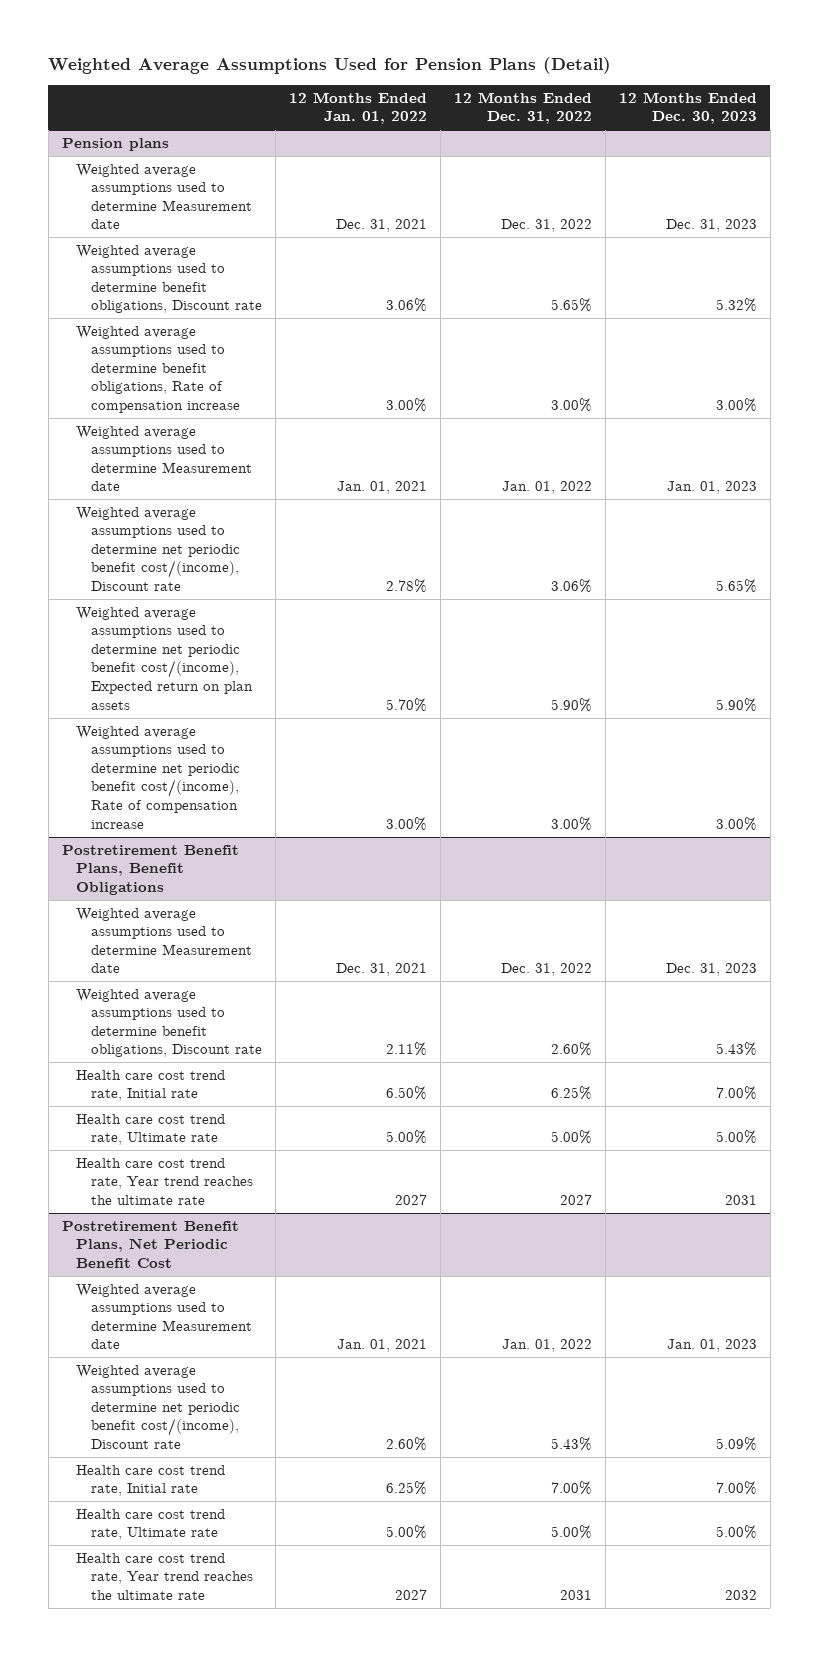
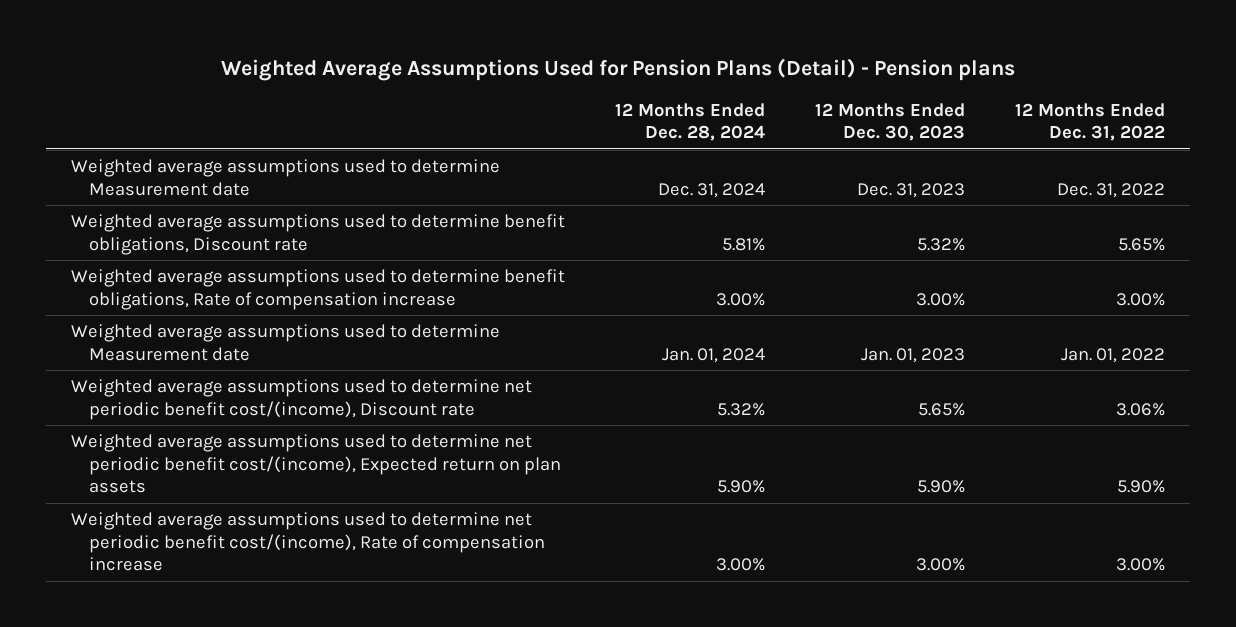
- Weighted Average Assumptions Used for Pension Plans (Detail)
+ Weighted Average Assumptions Used for Pension Plans (Detail) - Pension plans
- | 12 Months Ended Jan. 01, 2022 | 12 Months Ended Dec. 31, 2022 | 12 Months Ended Dec. 30, 2023
+ | 12 Months Ended Dec. 28, 2024 | 12 Months Ended Dec. 30, 2023 | 12 Months Ended Dec. 31, 2022
- Pension plans
- Postretirement Benefit Plans, Benefit Obligations
- Weighted average assumptions used to determine Measurement date | Dec. 31, 2021 | Dec. 31, 2022 | Dec. 31, 2023
- Weighted average assumptions used to determine benefit obligations, Discount rate | 2.11% | 2.60% | 5.43%
- Health care cost trend rate, Initial rate | 6.50% | 6.25% | 7.00%
- Health care cost trend rate, Ultimate rate | 5.00% | 5.00% | 5.00%
- Health care cost trend rate, Year trend reaches the ultimate rate | 2027 | 2027 | 2031
- Postretirement Benefit Plans, Net Periodic Benefit Cost
- Weighted average assumptions used to determine Measurement date | Jan. 01, 2021 | Jan. 01, 2022 | Jan. 01, 2023
- Weighted average assumptions used to determine net periodic benefit cost/(income), Discount rate | 2.60% | 5.43% | 5.09%
- Health care cost trend rate, Initial rate | 6.25% | 7.00% | 7.00%
- Health care cost trend rate, Ultimate rate | 5.00% | 5.00% | 5.00%
- Health care cost trend rate, Year trend reaches the ultimate rate | 2027 | 2031 | 2032

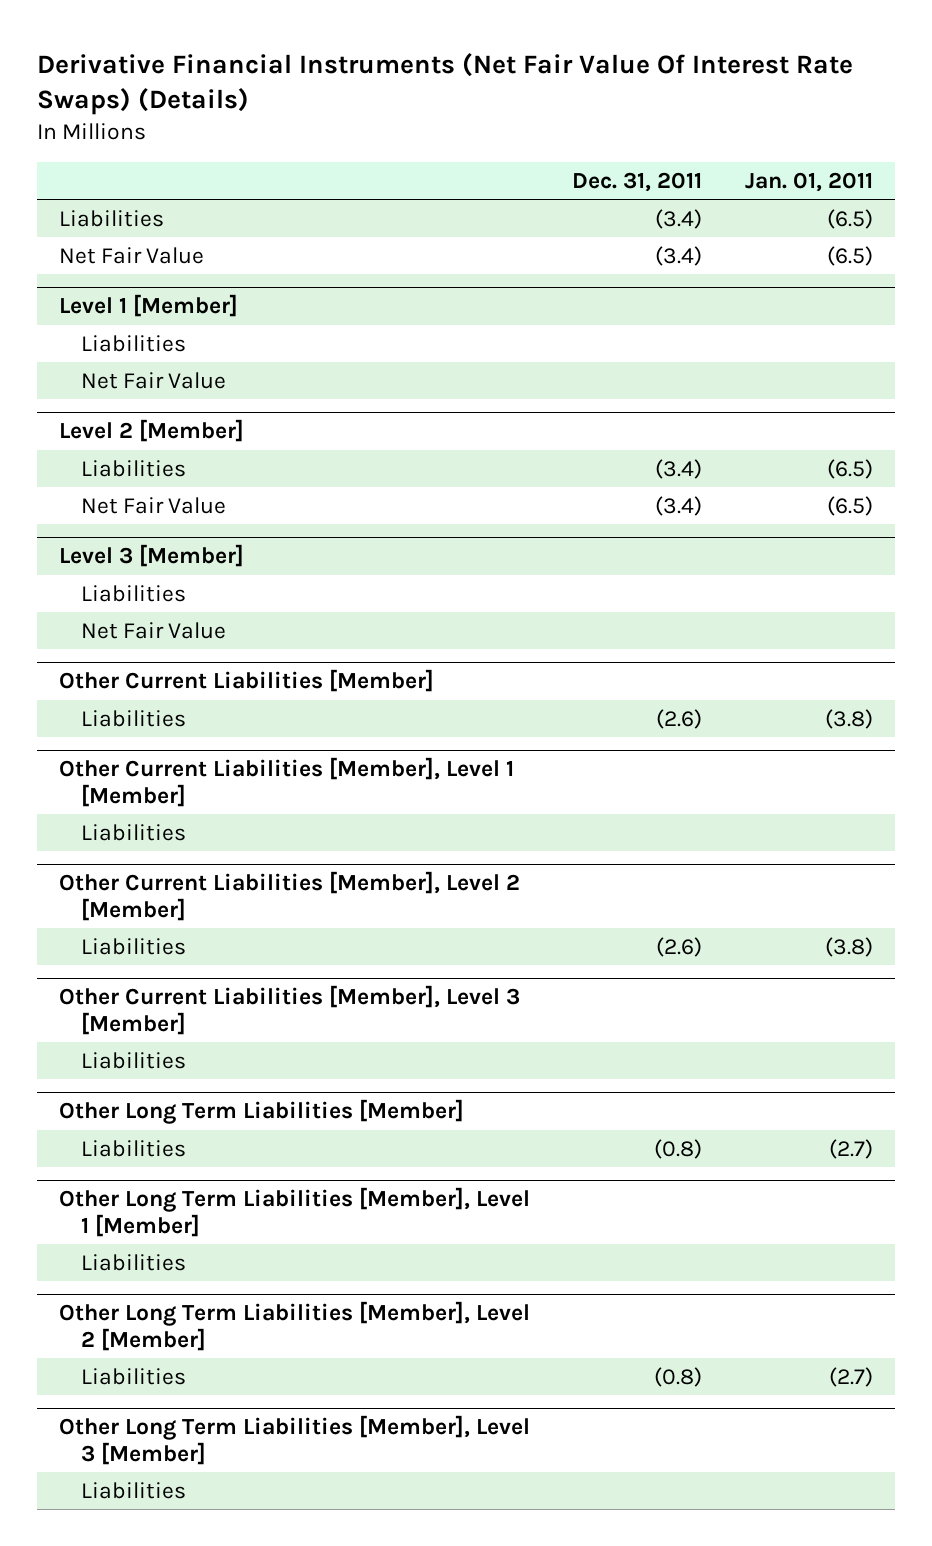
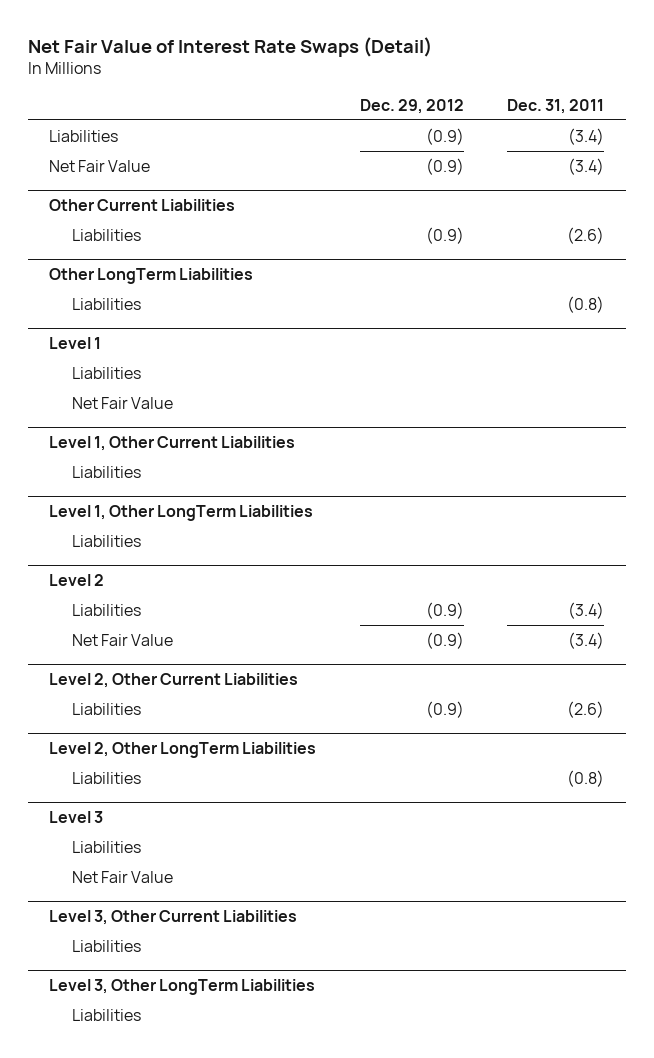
- Derivative Financial Instruments (Net Fair Value Of Interest Rate Swaps) (Details)
+ Net Fair Value of Interest Rate Swaps (Detail)
- | Dec. 31, 2011 | Jan. 01, 2011
+ | Dec. 29, 2012 | Dec. 31, 2011
- Level 1 [Member]
+ Other Current Liabilities
+ Liabilities | (0.9) | (2.6)
+ Other LongTerm Liabilities
+ Liabilities | | (0.8)
+ Level 1
- Level 2 [Member]
- Liabilities | (3.4) | (6.5)
- Net Fair Value | (3.4) | (6.5)
- Level 3 [Member]
+ Level 1, Other Current Liabilities
- Net Fair Value
- Other Current Liabilities [Member]
- Liabilities | (2.6) | (3.8)
- Other Current Liabilities [Member], Level 1 [Member]
+ Level 1, Other LongTerm Liabilities
- Other Current Liabilities [Member], Level 2 [Member]
+ Level 2
+ Liabilities | (0.9) | (3.4)
+ Net Fair Value | (0.9) | (3.4)
+ Level 2, Other Current Liabilities
- Other Current Liabilities [Member], Level 3 [Member]
- Liabilities
- Other Long Term Liabilities [Member]
+ Level 2, Other LongTerm Liabilities
- Other Long Term Liabilities [Member], Level 1 [Member]
+ Level 3
- Other Long Term Liabilities [Member], Level 2 [Member]
- Liabilities | (0.8) | (2.7)
- Other Long Term Liabilities [Member], Level 3 [Member]
+ Net Fair Value
+ Level 3, Other Current Liabilities
+ Level 3, Other LongTerm Liabilities
+ Liabilities

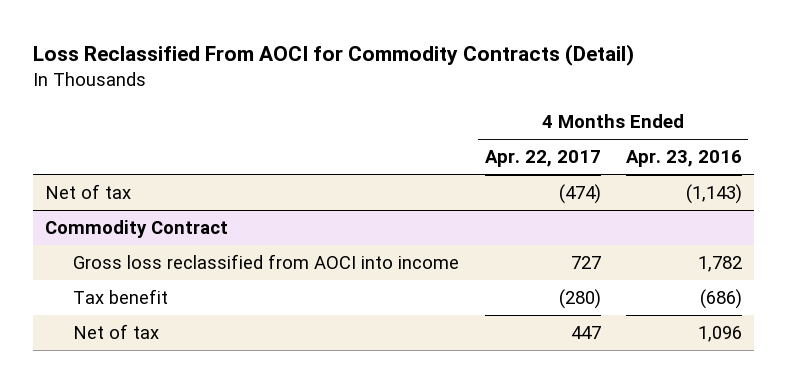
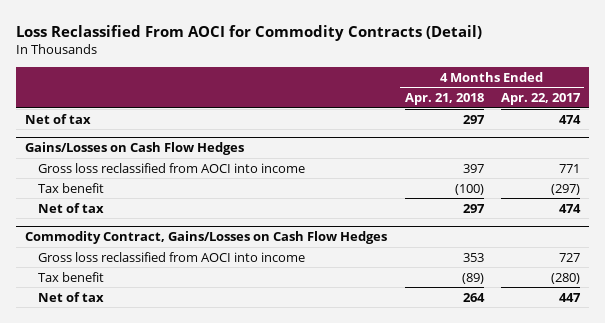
- | 4 Months Ended Apr. 22, 2017 | 4 Months Ended Apr. 23, 2016
+ | 4 Months Ended Apr. 21, 2018 | 4 Months Ended Apr. 22, 2017
- Net of tax | (474) | (1,143)
- Commodity Contract
+ Net of tax | 297 | 474
+ Gains/Losses on Cash Flow Hedges
+ Gross loss reclassified from AOCI into income | 397 | 771
+ Tax benefit | (100) | (297)
+ Net of tax | 297 | 474
+ Commodity Contract, Gains/Losses on Cash Flow Hedges

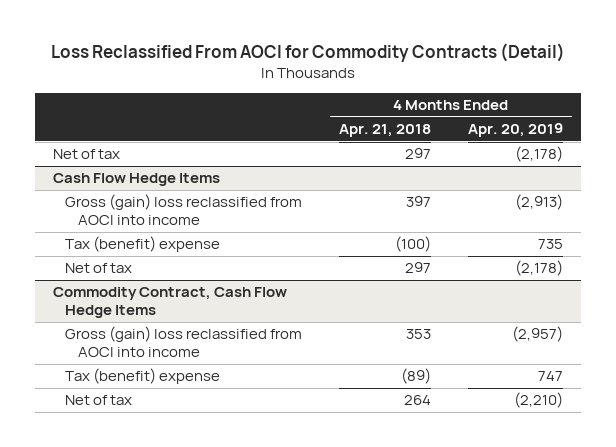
- | 4 Months Ended Apr. 21, 2018 | 4 Months Ended Apr. 22, 2017
+ | 4 Months Ended Apr. 21, 2018 | 4 Months Ended Apr. 20, 2019
- Gains/Losses on Cash Flow Hedges
- Gross loss reclassified from AOCI into income | 397 | 771
- Tax benefit | (100) | (297)
+ Cash Flow Hedge Items
+ Gross (gain) loss reclassified from AOCI into income | 397 | (2,913)
+ Tax (benefit) expense | (100) | 735
- Commodity Contract, Gains/Losses on Cash Flow Hedges
- Gross loss reclassified from AOCI into income | 353 | 727
- Tax benefit | (89) | (280)
+ Commodity Contract, Cash Flow Hedge Items
+ Gross (gain) loss reclassified from AOCI into income | 353 | (2,957)
+ Tax (benefit) expense | (89) | 747

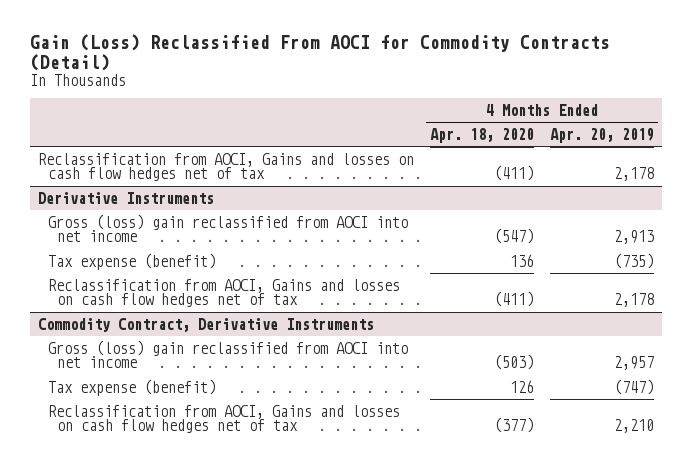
- Loss Reclassified From AOCI for Commodity Contracts (Detail)
+ Gain (Loss) Reclassified From AOCI for Commodity Contracts (Detail)
- | 4 Months Ended Apr. 21, 2018 | 4 Months Ended Apr. 20, 2019
+ | 4 Months Ended Apr. 18, 2020 | 4 Months Ended Apr. 20, 2019
- Net of tax | 297 | (2,178)
- Cash Flow Hedge Items
- Gross (gain) loss reclassified from AOCI into income | 397 | (2,913)
- Tax (benefit) expense | (100) | 735
- Net of tax | 297 | (2,178)
- Commodity Contract, Cash Flow Hedge Items
- Gross (gain) loss reclassified from AOCI into income | 353 | (2,957)
- Tax (benefit) expense | (89) | 747
- Net of tax | 264 | (2,210)
+ Reclassification from AOCI, Gains and losses on cash flow hedges net of tax | (411) | 2,178
+ Derivative Instruments
+ Gross (loss) gain reclassified from AOCI into net income | (547) | 2,913
+ Tax expense (benefit) | 136 | (735)
+ Reclassification from AOCI, Gains and losses on cash flow hedges net of tax | (411) | 2,178
+ Commodity Contract, Derivative Instruments
+ Gross (loss) gain reclassified from AOCI into net income | (503) | 2,957
+ Tax expense (benefit) | 126 | (747)
+ Reclassification from AOCI, Gains and losses on cash flow hedges net of tax | (377) | 2,210

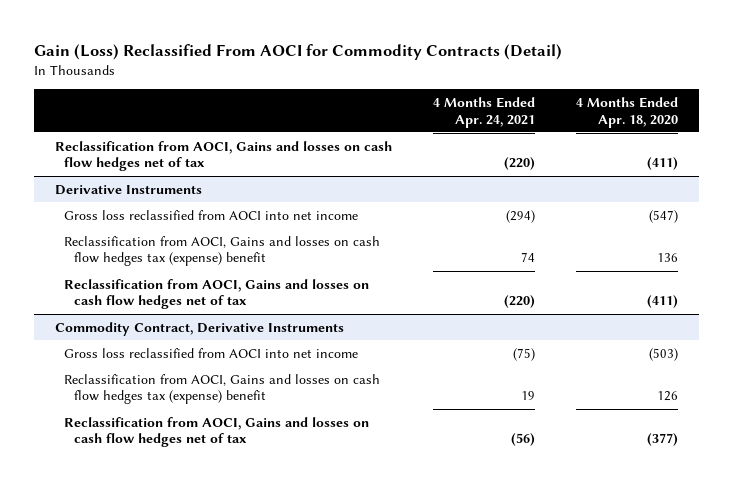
- | 4 Months Ended Apr. 18, 2020 | 4 Months Ended Apr. 20, 2019
+ | 4 Months Ended Apr. 24, 2021 | 4 Months Ended Apr. 18, 2020
@ Derivative Instruments
- Gross (loss) gain reclassified from AOCI into net income | (547) | 2,913
- Tax expense (benefit) | 136 | (735)
+ Gross loss reclassified from AOCI into net income | (294) | (547)
+ Reclassification from AOCI, Gains and losses on cash flow hedges tax (expense) benefit | 74 | 136
@ Commodity Contract, Derivative Instruments
- Gross (loss) gain reclassified from AOCI into net income | (503) | 2,957
- Tax expense (benefit) | 126 | (747)
+ Gross loss reclassified from AOCI into net income | (75) | (503)
+ Reclassification from AOCI, Gains and losses on cash flow hedges tax (expense) benefit | 19 | 126

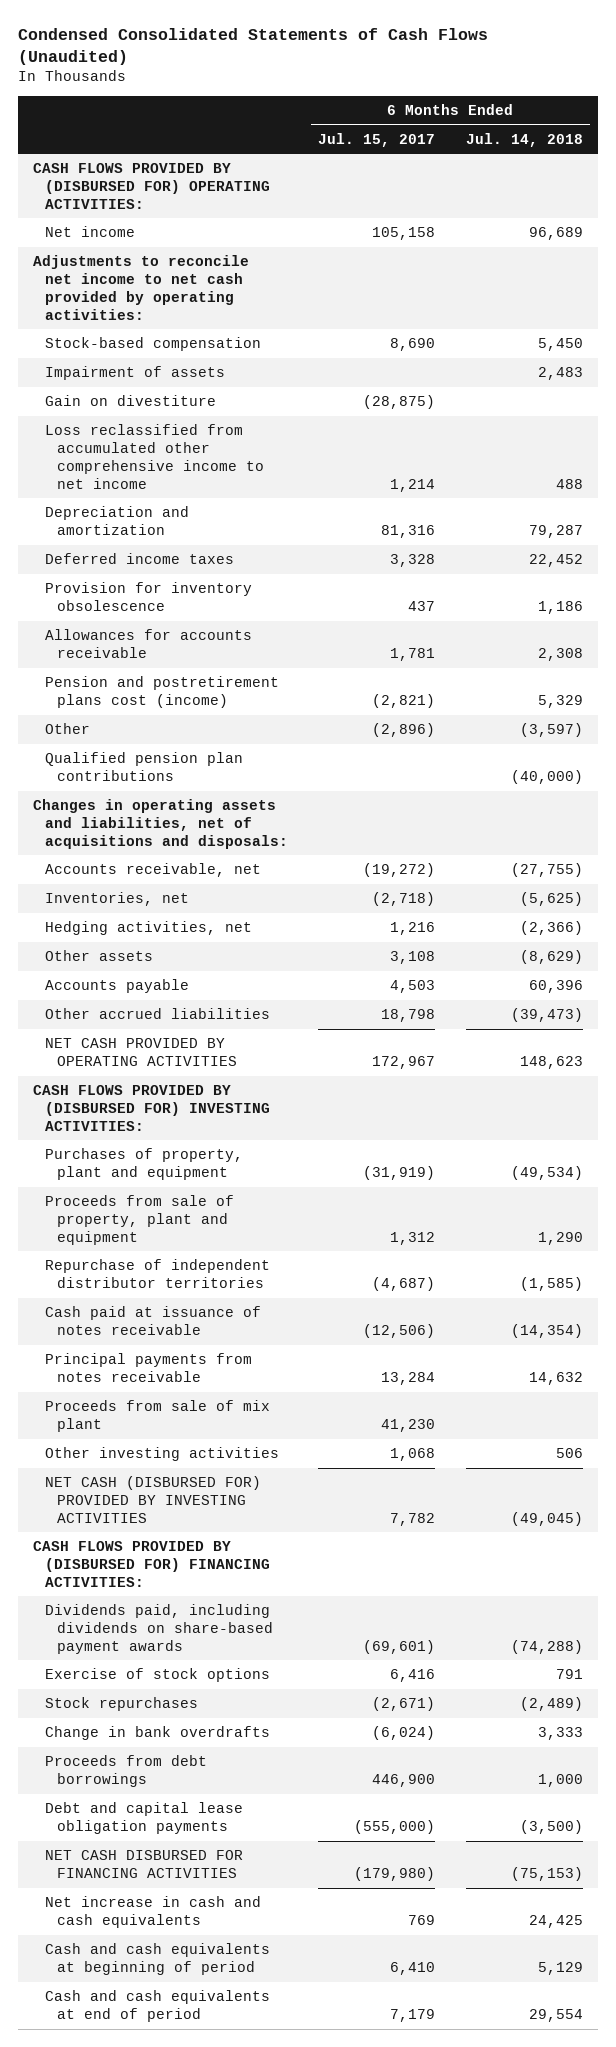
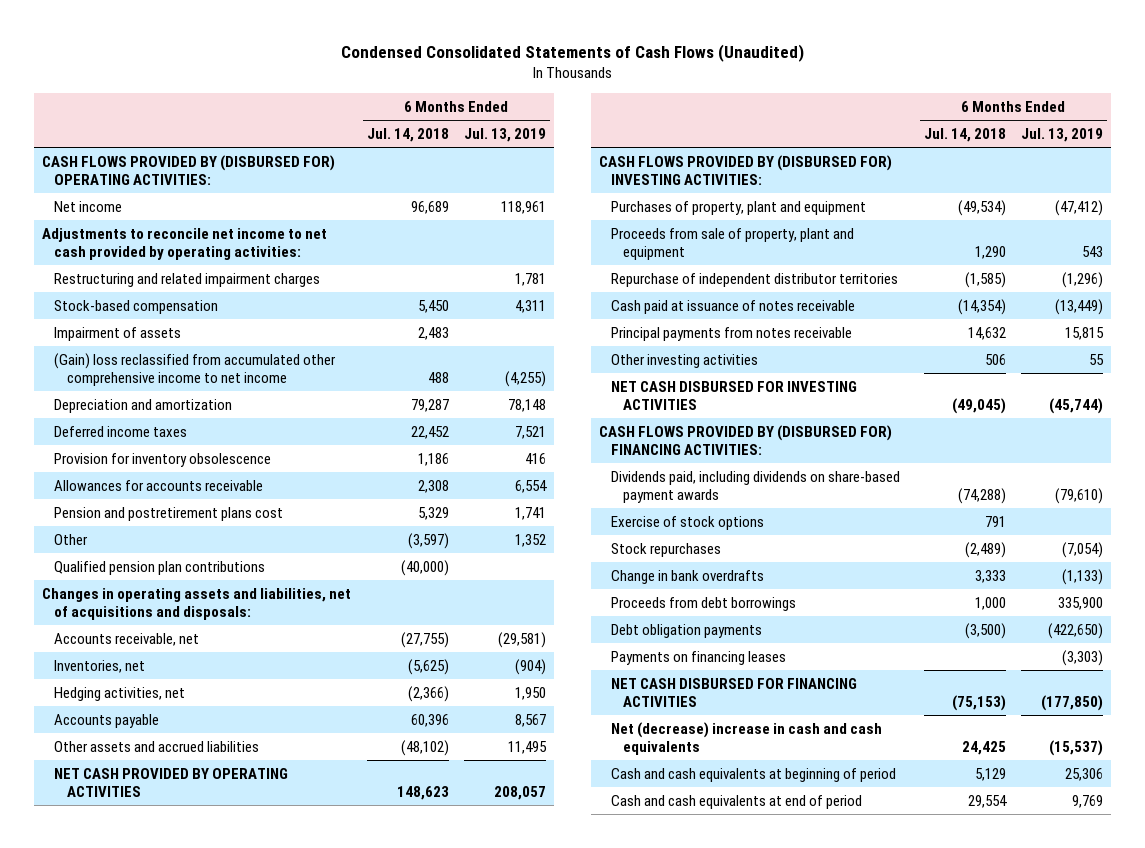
- | 6 Months Ended Jul. 15, 2017 | 6 Months Ended Jul. 14, 2018
+ | 6 Months Ended Jul. 14, 2018 | 6 Months Ended Jul. 13, 2019
+ Restructuring and related impairment charges | | 1,781
- Gain on divestiture | (28,875) |
- Loss reclassified from accumulated other comprehensive income to net income | 1,214 | 488
+ (Gain) loss reclassified from accumulated other comprehensive income to net income | 488 | (4,255)
- Pension and postretirement plans cost (income) | (2,821) | 5,329
+ Pension and postretirement plans cost | 5,329 | 1,741
- Other assets | 3,108 | (8,629)
- Other accrued liabilities | 18,798 | (39,473)
+ Other assets and accrued liabilities | (48,102) | 11,495
- Proceeds from sale of mix plant | 41,230 |
- NET CASH (DISBURSED FOR) PROVIDED BY INVESTING ACTIVITIES | 7,782 | (49,045)
+ NET CASH DISBURSED FOR INVESTING ACTIVITIES | (49,045) | (45,744)
- Debt and capital lease obligation payments | (555,000) | (3,500)
+ Debt obligation payments | (3,500) | (422,650)
+ Payments on financing leases | | (3,303)
- Net increase in cash and cash equivalents | 769 | 24,425
+ Net (decrease) increase in cash and cash equivalents | 24,425 | (15,537)

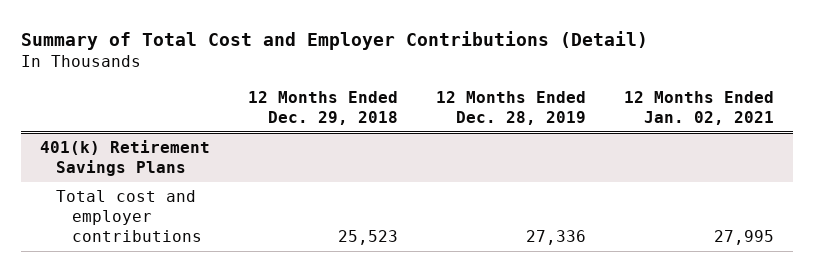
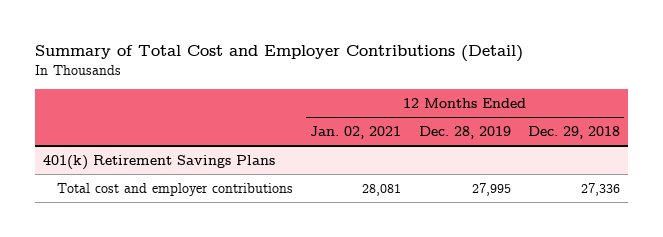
- | 12 Months Ended Dec. 29, 2018 | 12 Months Ended Dec. 28, 2019 | 12 Months Ended Jan. 02, 2021
+ | 12 Months Ended Jan. 02, 2021 | 12 Months Ended Dec. 28, 2019 | 12 Months Ended Dec. 29, 2018
@ 401(k) Retirement Savings Plans
- Total cost and employer contributions | 25,523 | 27,336 | 27,995
+ Total cost and employer contributions | 28,081 | 27,995 | 27,336

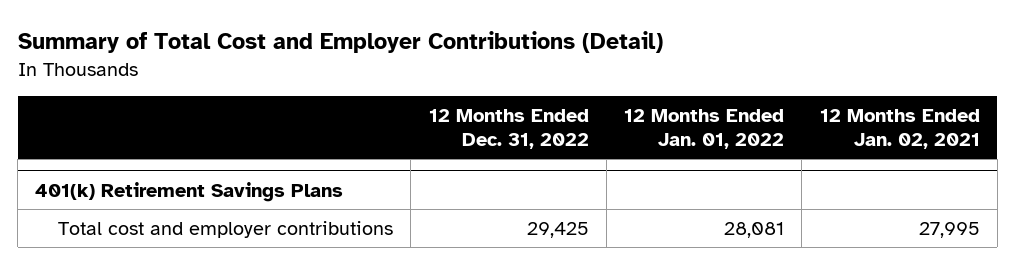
- | 12 Months Ended Jan. 02, 2021 | 12 Months Ended Dec. 28, 2019 | 12 Months Ended Dec. 29, 2018
+ | 12 Months Ended Dec. 31, 2022 | 12 Months Ended Jan. 01, 2022 | 12 Months Ended Jan. 02, 2021
@ 401(k) Retirement Savings Plans
- Total cost and employer contributions | 28,081 | 27,995 | 27,336
+ Total cost and employer contributions | 29,425 | 28,081 | 27,995

